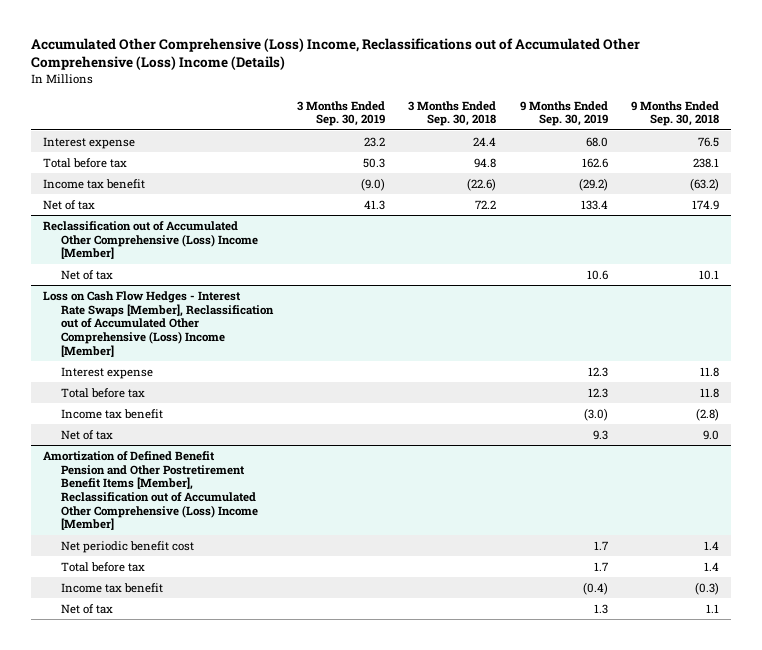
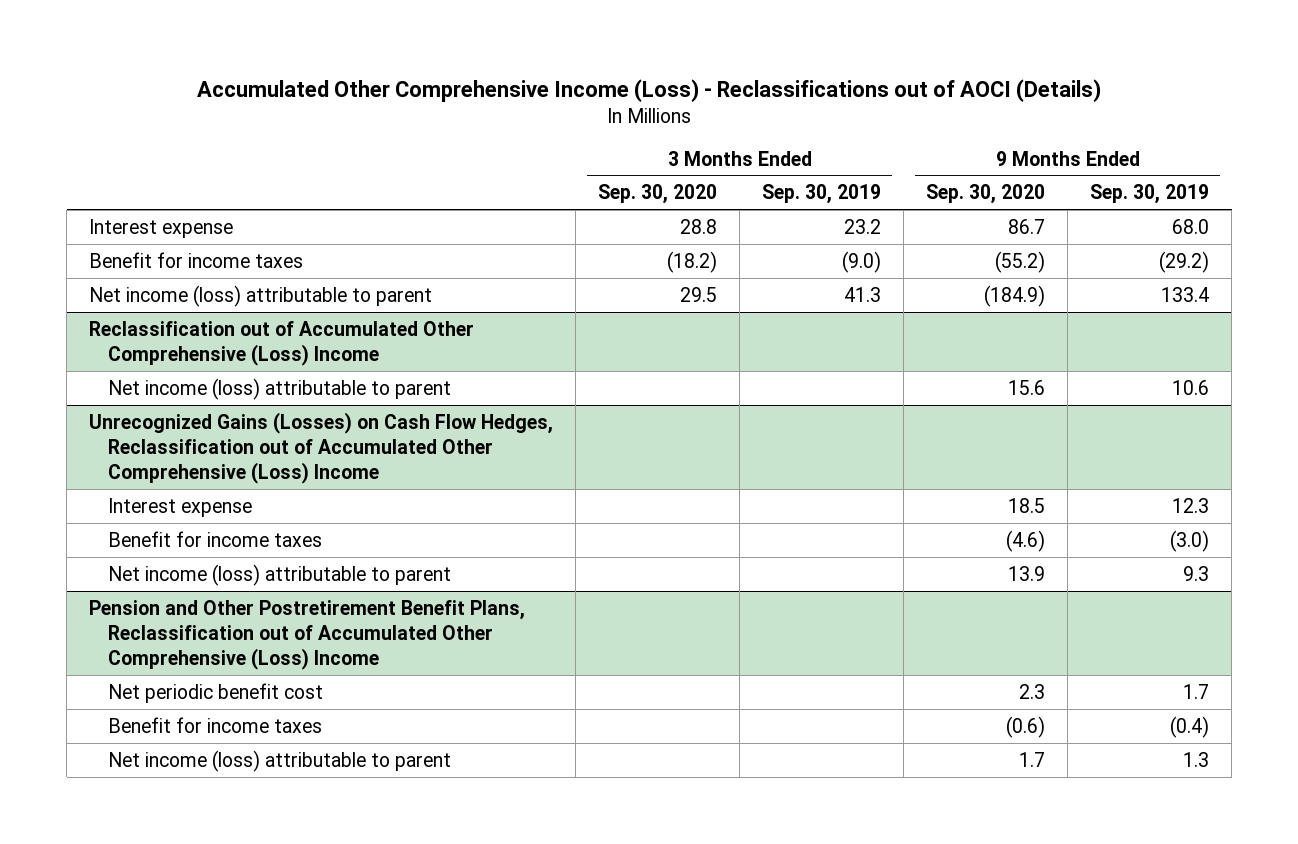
- Accumulated Other Comprehensive (Loss) Income, Reclassifications out of Accumulated Other Comprehensive (Loss) Income (Details)
+ Accumulated Other Comprehensive Income (Loss) - Reclassifications out of AOCI (Details)
- | 3 Months Ended Sep. 30, 2019 | 3 Months Ended Sep. 30, 2018 | 9 Months Ended Sep. 30, 2019 | 9 Months Ended Sep. 30, 2018
+ | 3 Months Ended Sep. 30, 2020 | 3 Months Ended Sep. 30, 2019 | 9 Months Ended Sep. 30, 2020 | 9 Months Ended Sep. 30, 2019
- Total before tax | 50.3 | 94.8 | 162.6 | 238.1
- Income tax benefit | (9.0) | (22.6) | (29.2) | (63.2)
- Net of tax | 41.3 | 72.2 | 133.4 | 174.9
- Reclassification out of Accumulated Other Comprehensive (Loss) Income [Member]
- Net of tax | | | 10.6 | 10.1
- Loss on Cash Flow Hedges - Interest Rate Swaps [Member], Reclassification out of Accumulated Other Comprehensive (Loss) Income [Member]
+ Benefit for income taxes | (18.2) | (9.0) | (55.2) | (29.2)
+ Net income (loss) attributable to parent | 29.5 | 41.3 | (184.9) | 133.4
+ Reclassification out of Accumulated Other Comprehensive (Loss) Income
+ Net income (loss) attributable to parent | | | 15.6 | 10.6
+ Unrecognized Gains (Losses) on Cash Flow Hedges, Reclassification out of Accumulated Other Comprehensive (Loss) Income
- Total before tax | | | 12.3 | 11.8
- Income tax benefit | | | (3.0) | (2.8)
- Net of tax | | | 9.3 | 9.0
- Amortization of Defined Benefit Pension and Other Postretirement Benefit Items [Member], Reclassification out of Accumulated Other Comprehensive (Loss) Income [Member]
+ Benefit for income taxes | | | (4.6) | (3.0)
+ Net income (loss) attributable to parent | | | 13.9 | 9.3
+ Pension and Other Postretirement Benefit Plans, Reclassification out of Accumulated Other Comprehensive (Loss) Income
- Total before tax | | | 1.7 | 1.4
- Income tax benefit | | | (0.4) | (0.3)
- Net of tax | | | 1.3 | 1.1
+ Benefit for income taxes | | | (0.6) | (0.4)
+ Net income (loss) attributable to parent | | | 1.7 | 1.3

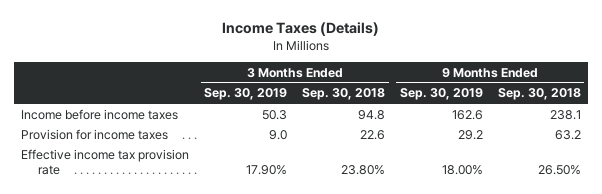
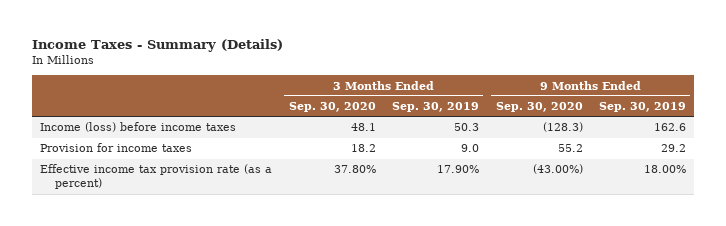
- Income Taxes (Details)
+ Income Taxes - Summary (Details)
- | 3 Months Ended Sep. 30, 2019 | 3 Months Ended Sep. 30, 2018 | 9 Months Ended Sep. 30, 2019 | 9 Months Ended Sep. 30, 2018
+ | 3 Months Ended Sep. 30, 2020 | 3 Months Ended Sep. 30, 2019 | 9 Months Ended Sep. 30, 2020 | 9 Months Ended Sep. 30, 2019
- Income before income taxes | 50.3 | 94.8 | 162.6 | 238.1
+ Income (loss) before income taxes | 48.1 | 50.3 | (128.3) | 162.6
- Effective income tax provision rate | 17.90% | 23.80% | 18.00% | 26.50%
+ Effective income tax provision rate (as a percent) | 37.80% | 17.90% | (43.00%) | 18.00%

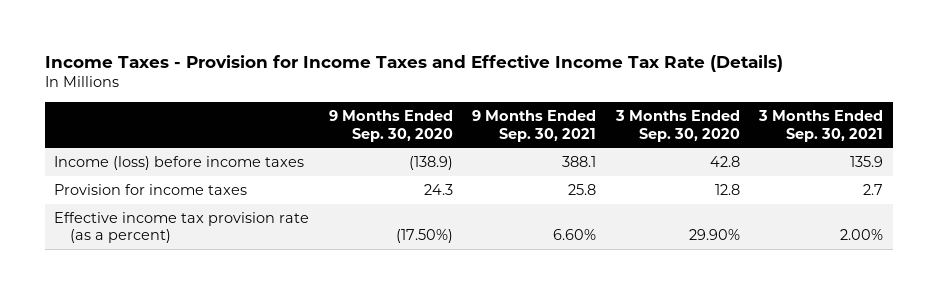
- Income Taxes - Summary (Details)
+ Income Taxes - Provision for Income Taxes and Effective Income Tax Rate (Details)
- | 3 Months Ended Sep. 30, 2020 | 3 Months Ended Sep. 30, 2019 | 9 Months Ended Sep. 30, 2020 | 9 Months Ended Sep. 30, 2019
+ | 9 Months Ended Sep. 30, 2020 | 9 Months Ended Sep. 30, 2021 | 3 Months Ended Sep. 30, 2020 | 3 Months Ended Sep. 30, 2021
- Income (loss) before income taxes | 48.1 | 50.3 | (128.3) | 162.6
- Provision for income taxes | 18.2 | 9.0 | 55.2 | 29.2
- Effective income tax provision rate (as a percent) | 37.80% | 17.90% | (43.00%) | 18.00%
+ Income (loss) before income taxes | (138.9) | 388.1 | 42.8 | 135.9
+ Provision for income taxes | 24.3 | 25.8 | 12.8 | 2.7
+ Effective income tax provision rate (as a percent) | (17.50%) | 6.60% | 29.90% | 2.00%

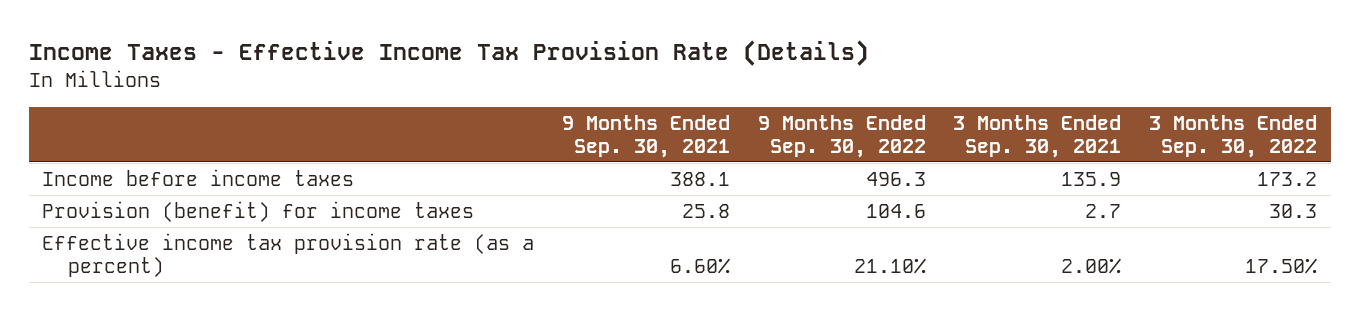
- Income Taxes - Provision for Income Taxes and Effective Income Tax Rate (Details)
+ Income Taxes - Effective Income Tax Provision Rate (Details)
- | 9 Months Ended Sep. 30, 2020 | 9 Months Ended Sep. 30, 2021 | 3 Months Ended Sep. 30, 2020 | 3 Months Ended Sep. 30, 2021
+ | 9 Months Ended Sep. 30, 2021 | 9 Months Ended Sep. 30, 2022 | 3 Months Ended Sep. 30, 2021 | 3 Months Ended Sep. 30, 2022
- Income (loss) before income taxes | (138.9) | 388.1 | 42.8 | 135.9
- Provision for income taxes | 24.3 | 25.8 | 12.8 | 2.7
+ Income before income taxes | 388.1 | 496.3 | 135.9 | 173.2
+ Provision (benefit) for income taxes | 25.8 | 104.6 | 2.7 | 30.3

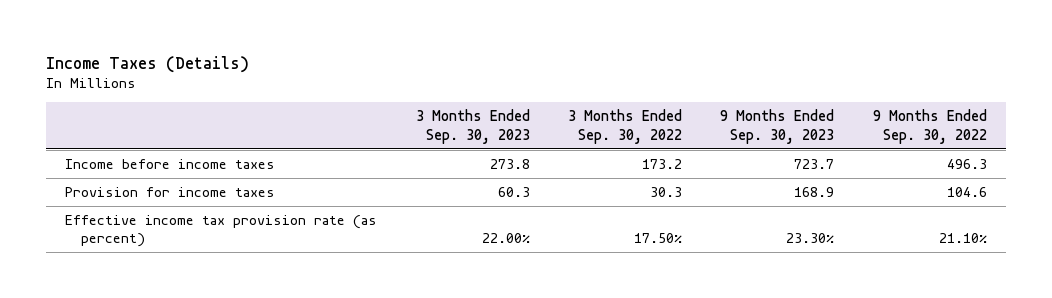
- Income Taxes - Effective Income Tax Provision Rate (Details)
+ Income Taxes (Details)
- | 9 Months Ended Sep. 30, 2021 | 9 Months Ended Sep. 30, 2022 | 3 Months Ended Sep. 30, 2021 | 3 Months Ended Sep. 30, 2022
+ | 3 Months Ended Sep. 30, 2023 | 3 Months Ended Sep. 30, 2022 | 9 Months Ended Sep. 30, 2023 | 9 Months Ended Sep. 30, 2022
- Provision (benefit) for income taxes | 25.8 | 104.6 | 2.7 | 30.3
- Effective income tax provision rate (as a percent) | 6.60% | 21.10% | 2.00% | 17.50%
+ Provision for income taxes | 60.3 | 30.3 | 168.9 | 104.6
+ Effective income tax provision rate (as percent) | 22.00% | 17.50% | 23.30% | 21.10%

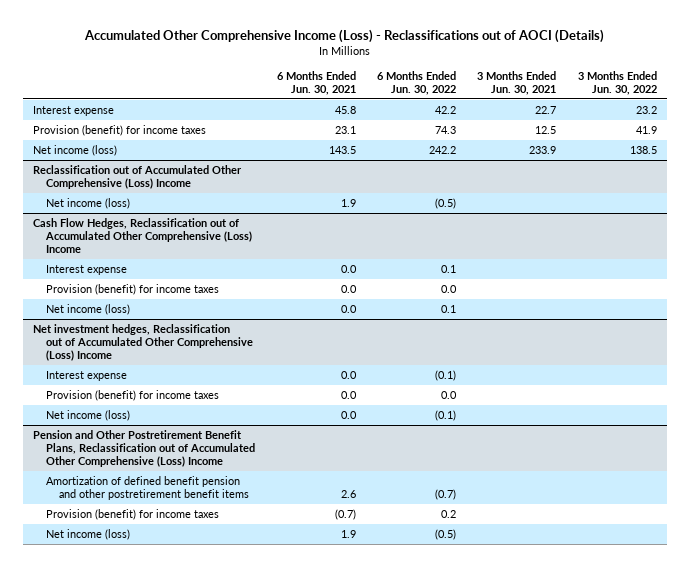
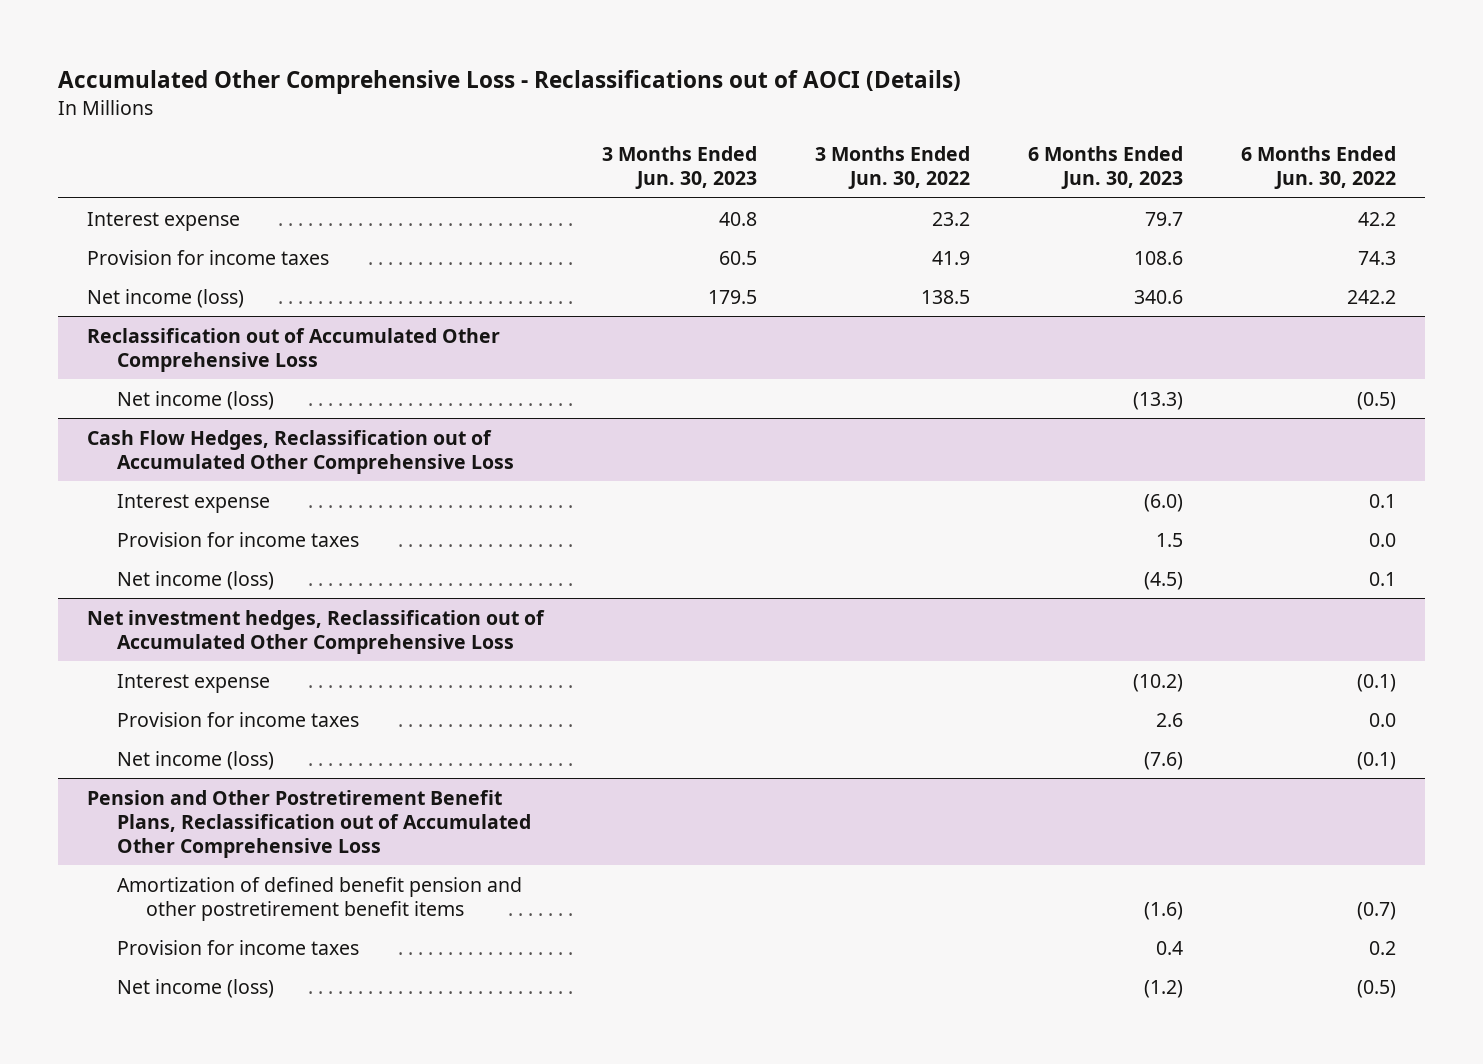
- Accumulated Other Comprehensive Income (Loss) - Reclassifications out of AOCI (Details)
+ Accumulated Other Comprehensive Loss - Reclassifications out of AOCI (Details)
- | 6 Months Ended Jun. 30, 2021 | 6 Months Ended Jun. 30, 2022 | 3 Months Ended Jun. 30, 2021 | 3 Months Ended Jun. 30, 2022
+ | 3 Months Ended Jun. 30, 2023 | 3 Months Ended Jun. 30, 2022 | 6 Months Ended Jun. 30, 2023 | 6 Months Ended Jun. 30, 2022
- Provision (benefit) for income taxes | 23.1 | 74.3 | 12.5 | 41.9
+ Provision for income taxes | 60.5 | 41.9 | 108.6 | 74.3
- Reclassification out of Accumulated Other Comprehensive (Loss) Income
+ Reclassification out of Accumulated Other Comprehensive Loss
- Cash Flow Hedges, Reclassification out of Accumulated Other Comprehensive (Loss) Income
+ Cash Flow Hedges, Reclassification out of Accumulated Other Comprehensive Loss
- Provision (benefit) for income taxes | 0.0 | 0.0 | |
+ Provision for income taxes | | | 1.5 | 0.0
- Net investment hedges, Reclassification out of Accumulated Other Comprehensive (Loss) Income
+ Net investment hedges, Reclassification out of Accumulated Other Comprehensive Loss
- Provision (benefit) for income taxes | 0.0 | 0.0 | |
+ Provision for income taxes | | | 2.6 | 0.0
- Pension and Other Postretirement Benefit Plans, Reclassification out of Accumulated Other Comprehensive (Loss) Income
+ Pension and Other Postretirement Benefit Plans, Reclassification out of Accumulated Other Comprehensive Loss
- Provision (benefit) for income taxes | (0.7) | 0.2 | |
+ Provision for income taxes | | | 0.4 | 0.2

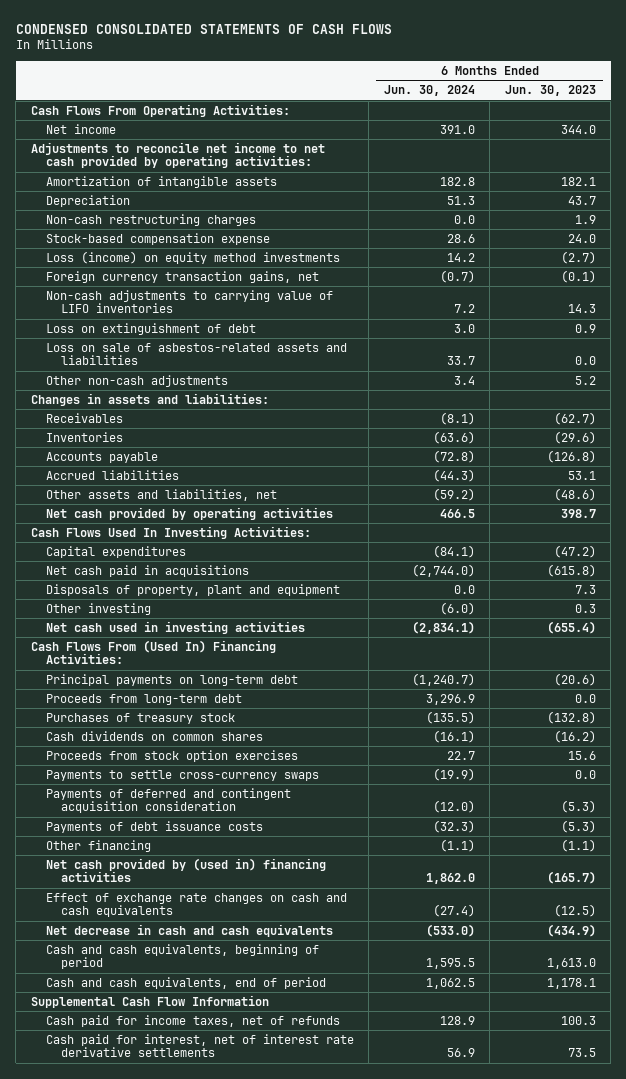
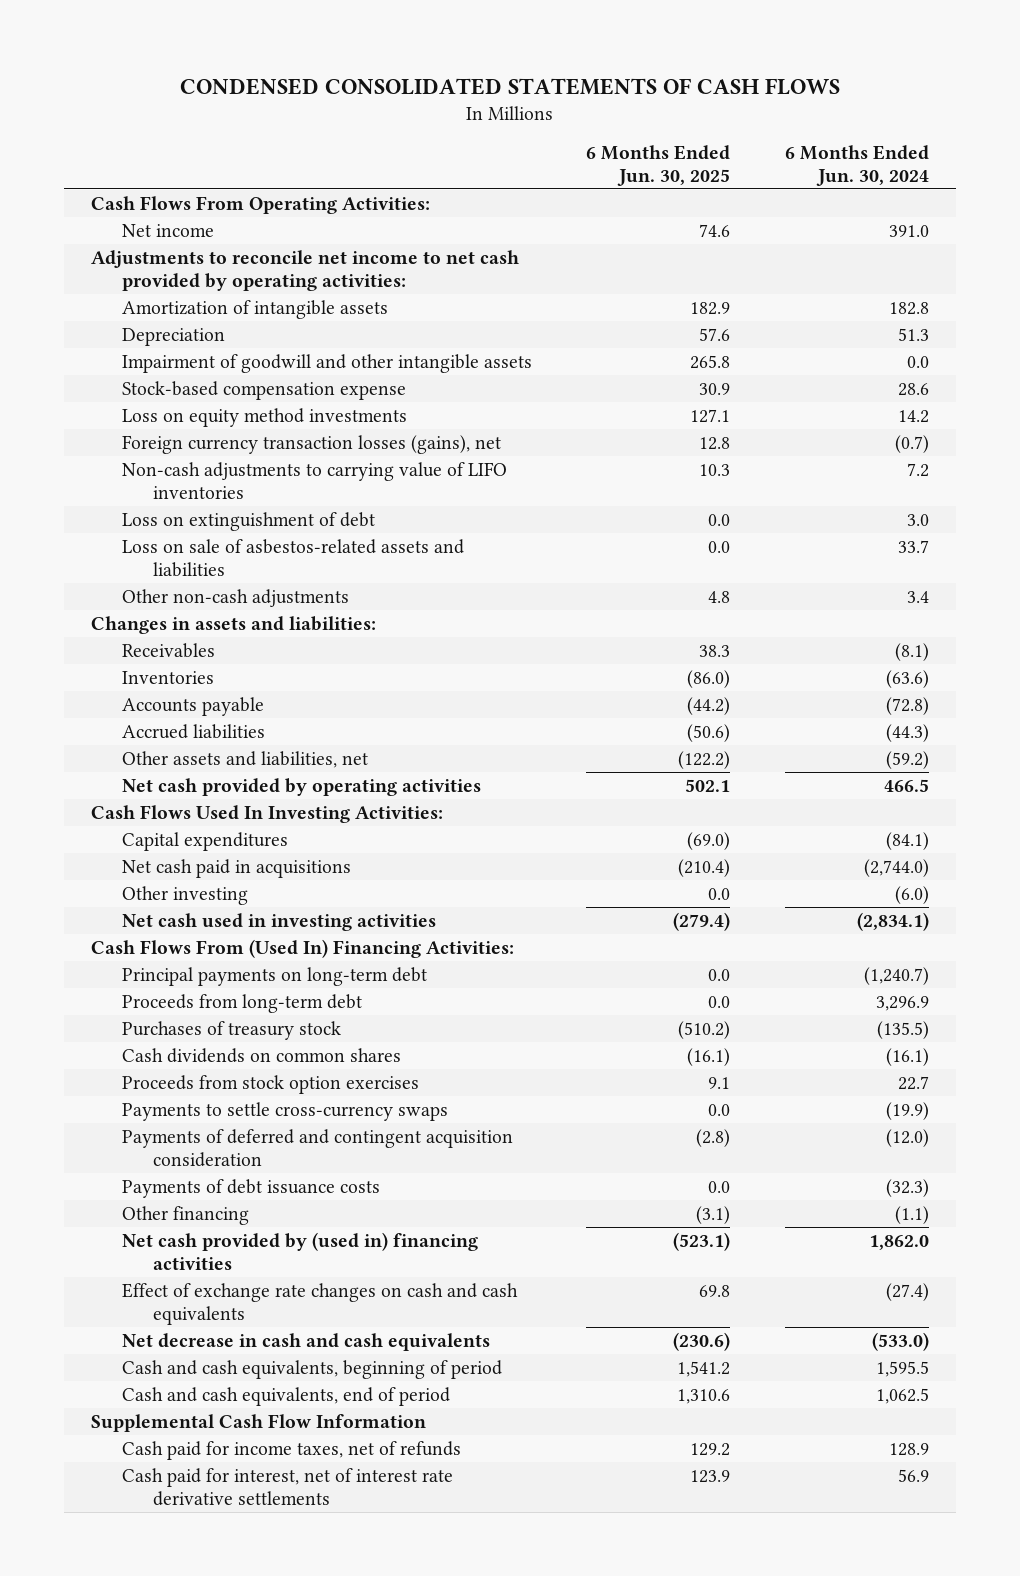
- | 6 Months Ended Jun. 30, 2024 | 6 Months Ended Jun. 30, 2023
+ | 6 Months Ended Jun. 30, 2025 | 6 Months Ended Jun. 30, 2024
- Non-cash restructuring charges | 0.0 | 1.9
+ Impairment of goodwill and other intangible assets | 265.8 | 0.0
- Loss (income) on equity method investments | 14.2 | (2.7)
- Foreign currency transaction gains, net | (0.7) | (0.1)
+ Loss on equity method investments | 127.1 | 14.2
+ Foreign currency transaction losses (gains), net | 12.8 | (0.7)
- Disposals of property, plant and equipment | 0.0 | 7.3

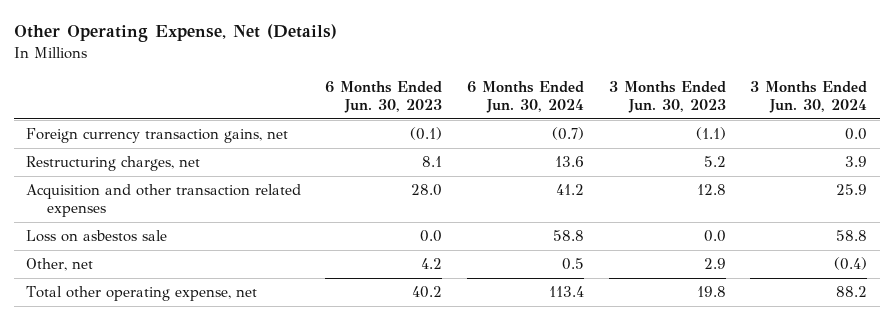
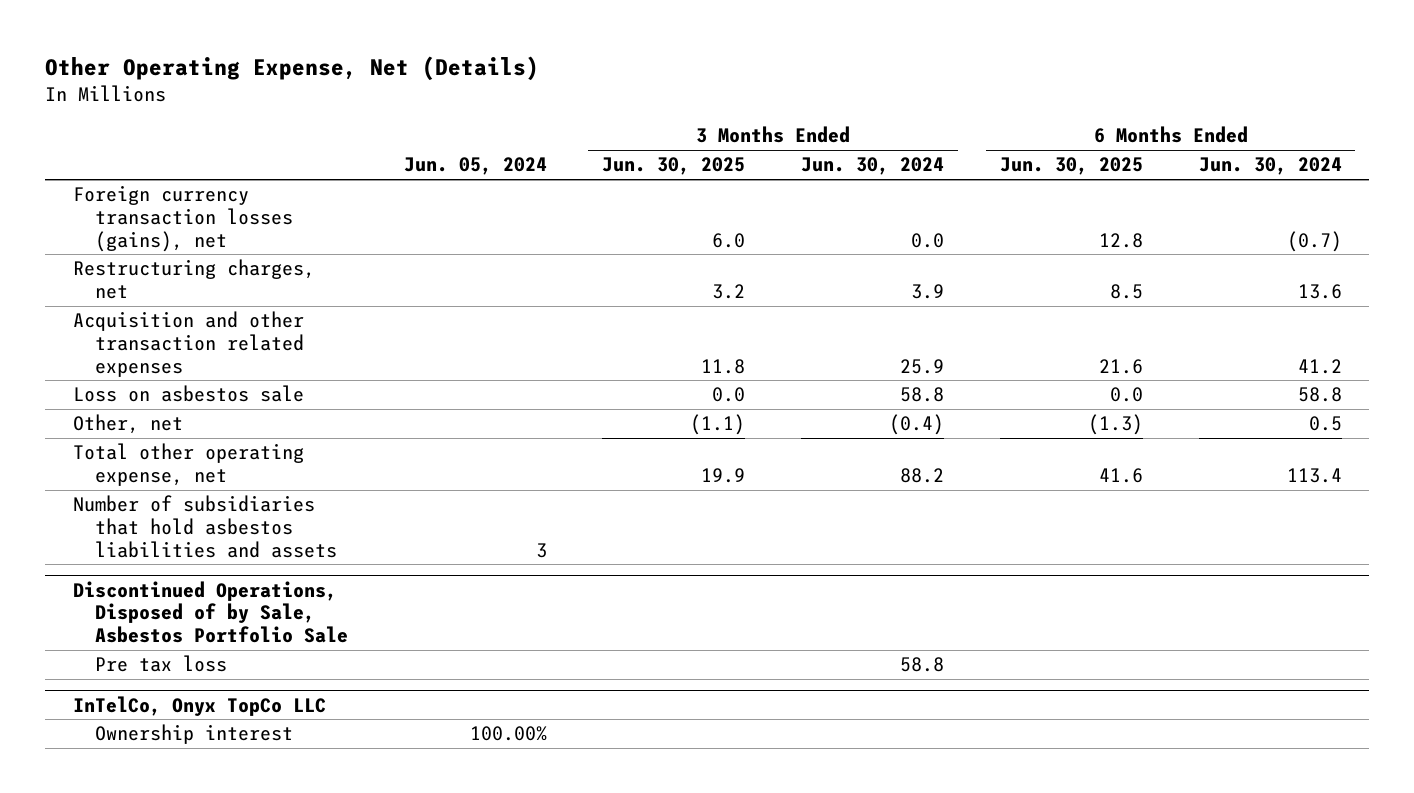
- | 6 Months Ended Jun. 30, 2023 | 6 Months Ended Jun. 30, 2024 | 3 Months Ended Jun. 30, 2023 | 3 Months Ended Jun. 30, 2024
+ | Jun. 05, 2024 | 3 Months Ended Jun. 30, 2025 | 3 Months Ended Jun. 30, 2024 | 6 Months Ended Jun. 30, 2025 | 6 Months Ended Jun. 30, 2024
- Foreign currency transaction gains, net | (0.1) | (0.7) | (1.1) | 0.0
+ Foreign currency transaction losses (gains), net | | 6.0 | 0.0 | 12.8 | (0.7)
+ Number of subsidiaries that hold asbestos liabilities and assets | 3 | | | |
+ Discontinued Operations, Disposed of by Sale, Asbestos Portfolio Sale
+ Pre tax loss | | | 58.8 | |
+ InTelCo, Onyx TopCo LLC
+ Ownership interest | 100.00% | | | |

